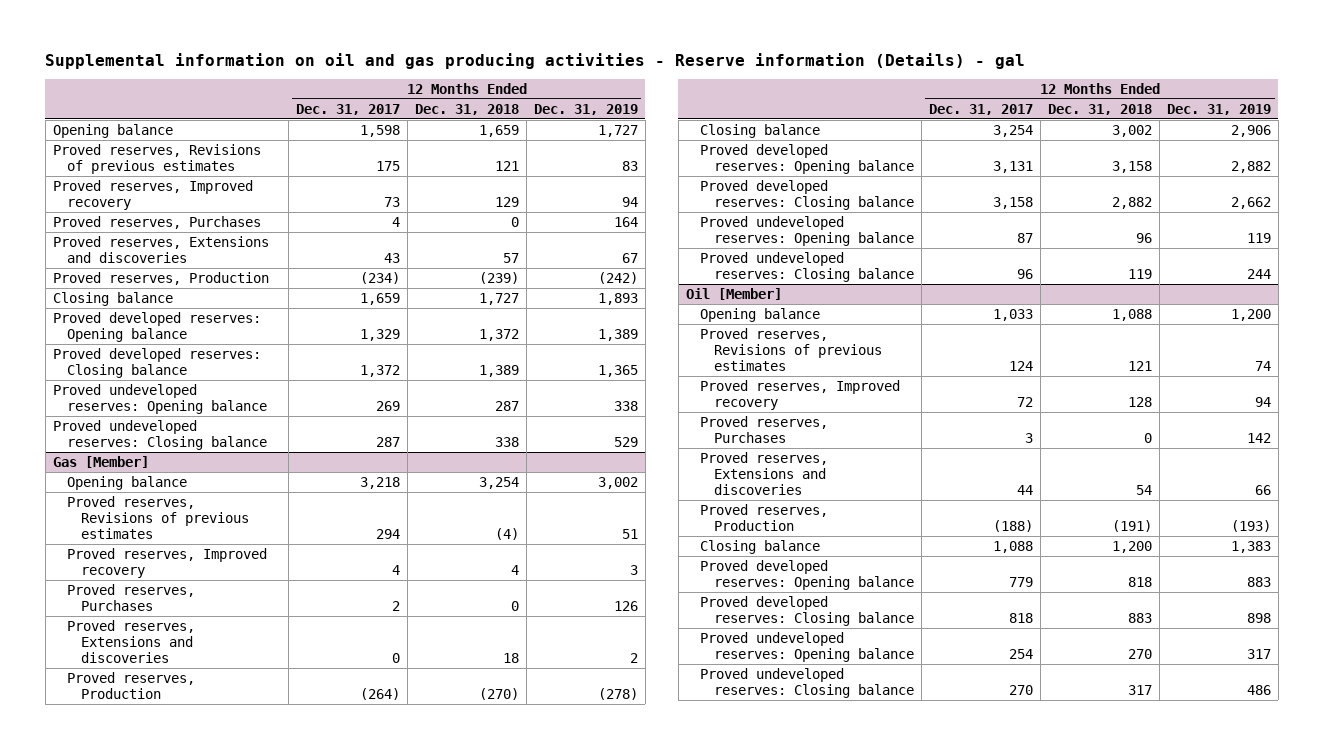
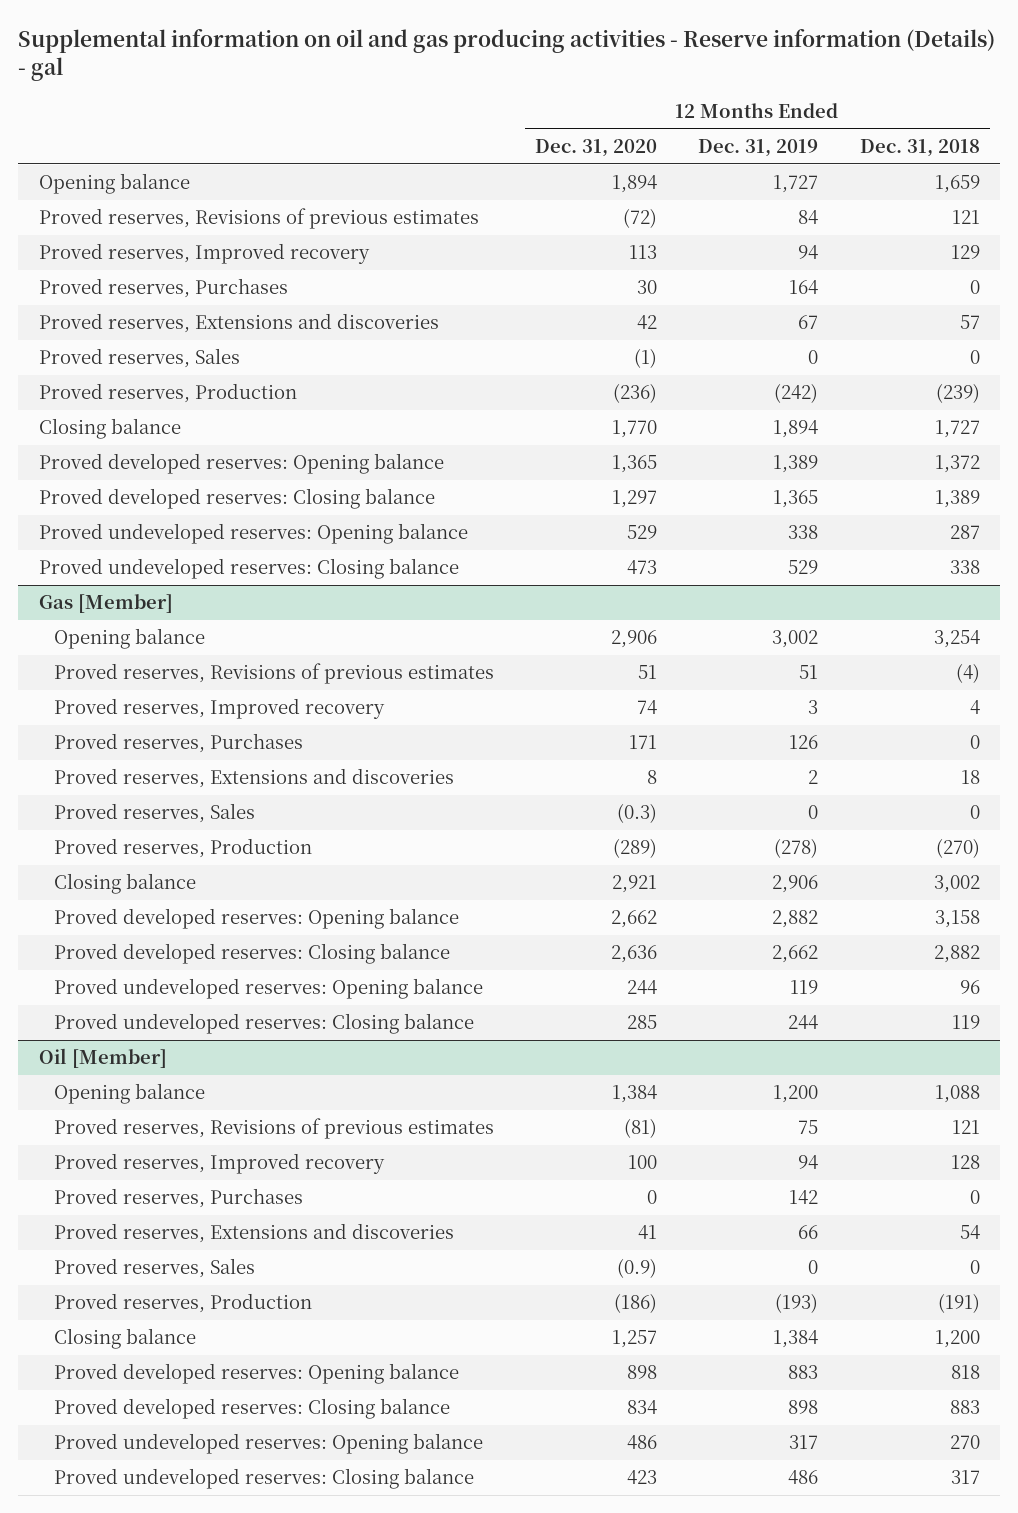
- | 12 Months Ended Dec. 31, 2017 | 12 Months Ended Dec. 31, 2018 | 12 Months Ended Dec. 31, 2019
+ | 12 Months Ended Dec. 31, 2020 | 12 Months Ended Dec. 31, 2019 | 12 Months Ended Dec. 31, 2018
- Proved reserves, Revisions of previous estimates | 175 | 121 | 83
+ Proved reserves, Revisions of previous estimates | (72) | 84 | 121
+ Proved reserves, Sales | (1) | 0 | 0
- Closing balance | 1,659 | 1,727 | 1,893
+ Closing balance | 1,770 | 1,894 | 1,727
@ Gas [Member]
+ Proved reserves, Sales | (0.3) | 0 | 0
@ Oil [Member]
- Proved reserves, Revisions of previous estimates | 124 | 121 | 74
+ Proved reserves, Revisions of previous estimates | (81) | 75 | 121
+ Proved reserves, Sales | (0.9) | 0 | 0
- Closing balance | 1,088 | 1,200 | 1,383
+ Closing balance | 1,257 | 1,384 | 1,200

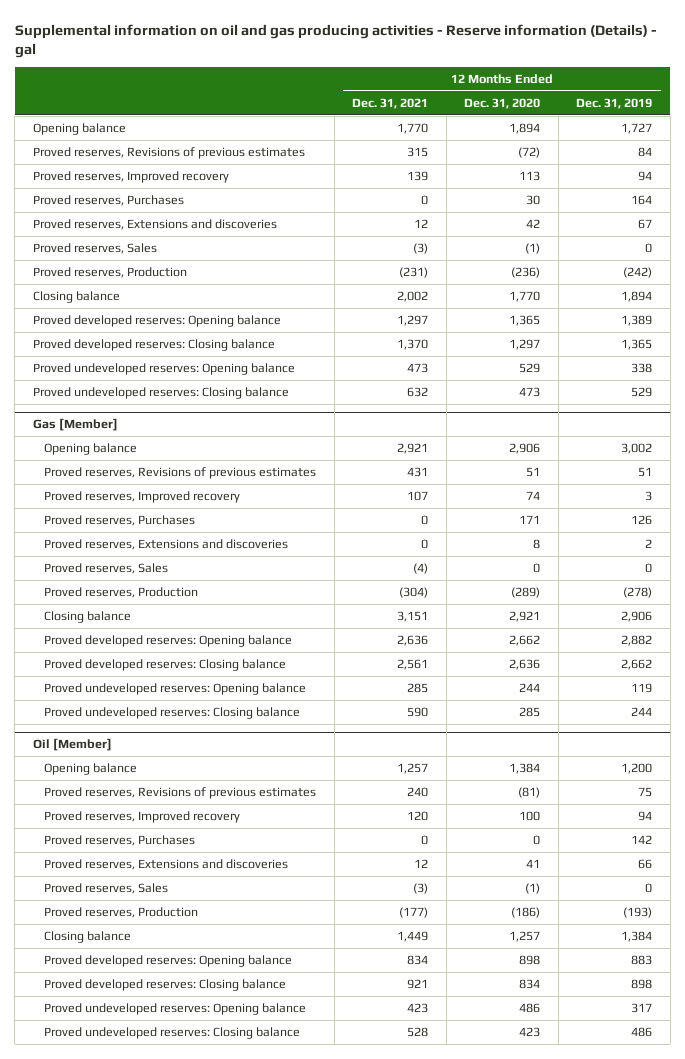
- | 12 Months Ended Dec. 31, 2020 | 12 Months Ended Dec. 31, 2019 | 12 Months Ended Dec. 31, 2018
+ | 12 Months Ended Dec. 31, 2021 | 12 Months Ended Dec. 31, 2020 | 12 Months Ended Dec. 31, 2019
@ Gas [Member]
- Proved reserves, Sales | (0.3) | 0 | 0
+ Proved reserves, Sales | (4) | 0 | 0
@ Oil [Member]
- Proved reserves, Sales | (0.9) | 0 | 0
+ Proved reserves, Sales | (3) | (1) | 0

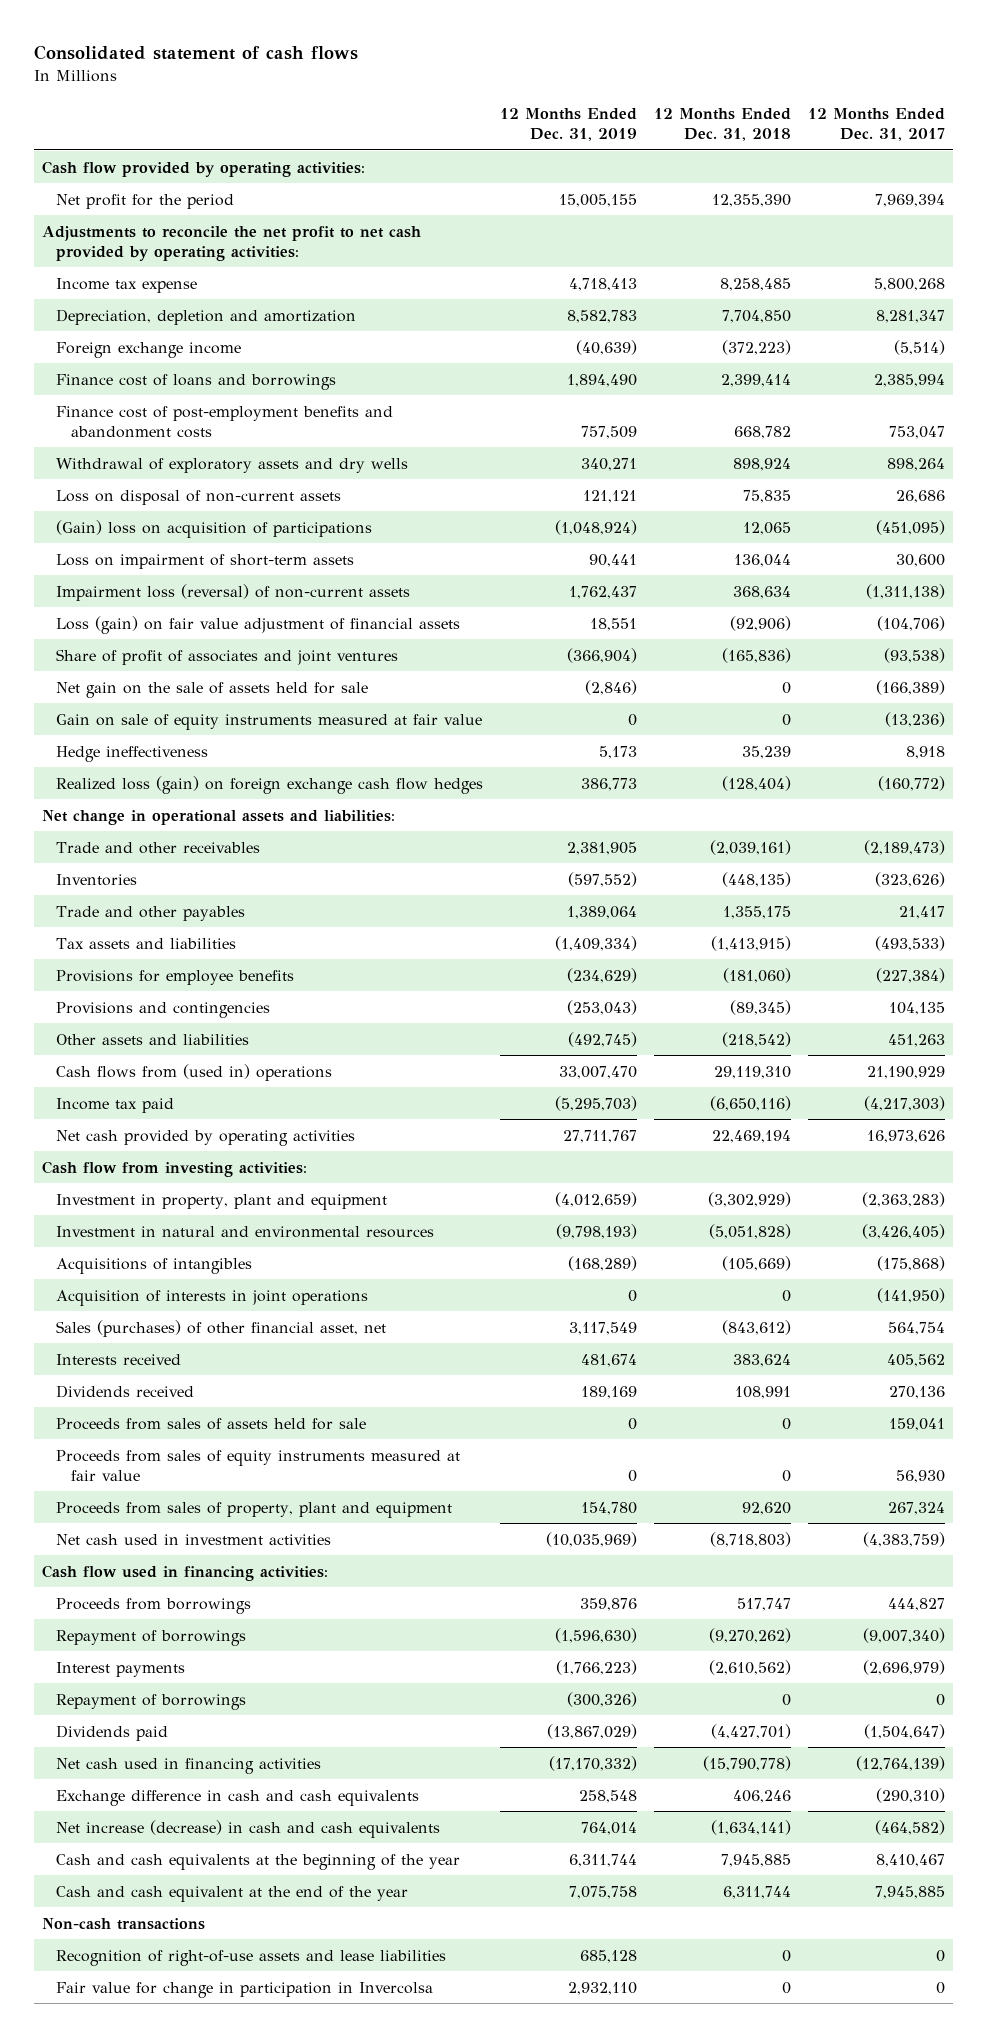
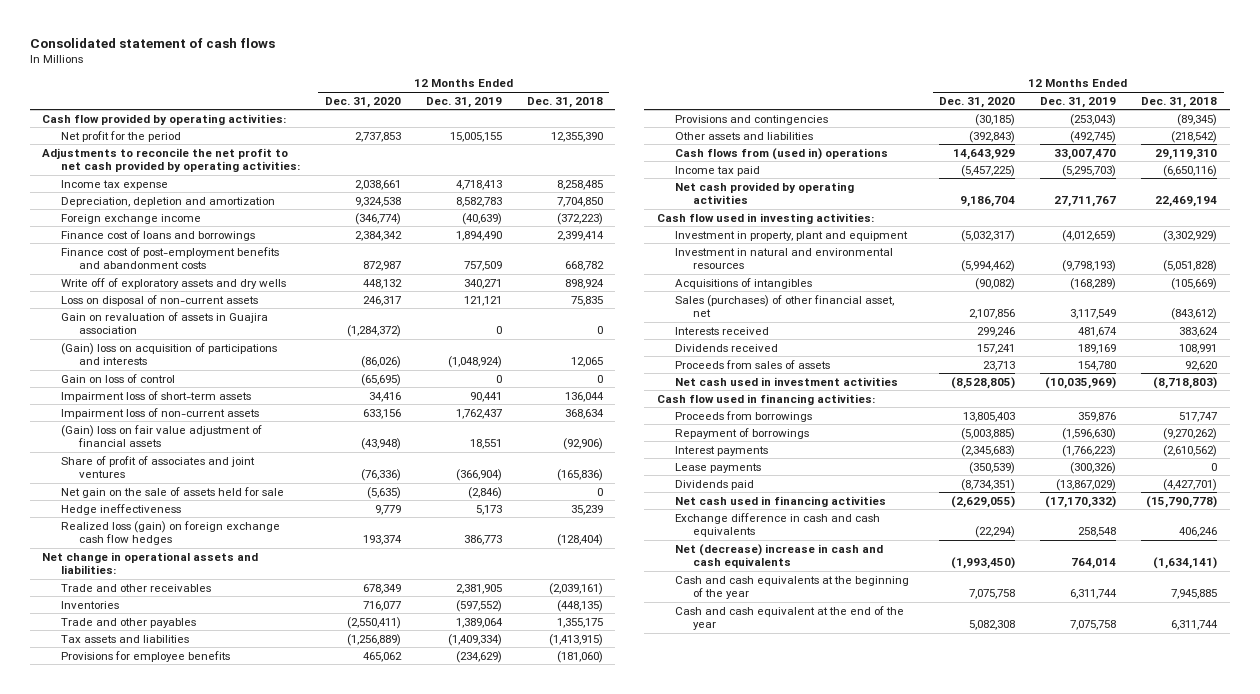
- | 12 Months Ended Dec. 31, 2019 | 12 Months Ended Dec. 31, 2018 | 12 Months Ended Dec. 31, 2017
+ | 12 Months Ended Dec. 31, 2020 | 12 Months Ended Dec. 31, 2019 | 12 Months Ended Dec. 31, 2018
- Withdrawal of exploratory assets and dry wells | 340,271 | 898,924 | 898,264
+ Write off of exploratory assets and dry wells | 448,132 | 340,271 | 898,924
- (Gain) loss on acquisition of participations | (1,048,924) | 12,065 | (451,095)
- Loss on impairment of short-term assets | 90,441 | 136,044 | 30,600
- Impairment loss (reversal) of non-current assets | 1,762,437 | 368,634 | (1,311,138)
- Loss (gain) on fair value adjustment of financial assets | 18,551 | (92,906) | (104,706)
+ Gain on revaluation of assets in Guajira association | (1,284,372) | 0 | 0
+ (Gain) loss on acquisition of participations and interests | (86,026) | (1,048,924) | 12,065
+ Gain on loss of control | (65,695) | 0 | 0
+ Impairment loss of short-term assets | 34,416 | 90,441 | 136,044
+ Impairment loss of non-current assets | 633,156 | 1,762,437 | 368,634
+ (Gain) loss on fair value adjustment of financial assets | (43,948) | 18,551 | (92,906)
- Gain on sale of equity instruments measured at fair value | 0 | 0 | (13,236)
- Cash flow from investing activities:
+ Cash flow used in investing activities:
- Acquisition of interests in joint operations | 0 | 0 | (141,950)
- Proceeds from sales of assets held for sale | 0 | 0 | 159,041
- Proceeds from sales of equity instruments measured at fair value | 0 | 0 | 56,930
- Proceeds from sales of property, plant and equipment | 154,780 | 92,620 | 267,324
+ Proceeds from sales of assets | 23,713 | 154,780 | 92,620
- Repayment of borrowings | (300,326) | 0 | 0
+ Lease payments | (350,539) | (300,326) | 0
- Net increase (decrease) in cash and cash equivalents | 764,014 | (1,634,141) | (464,582)
+ Net (decrease) increase in cash and cash equivalents | (1,993,450) | 764,014 | (1,634,141)
- Non-cash transactions
- Recognition of right-of-use assets and lease liabilities | 685,128 | 0 | 0
- Fair value for change in participation in Invercolsa | 2,932,110 | 0 | 0

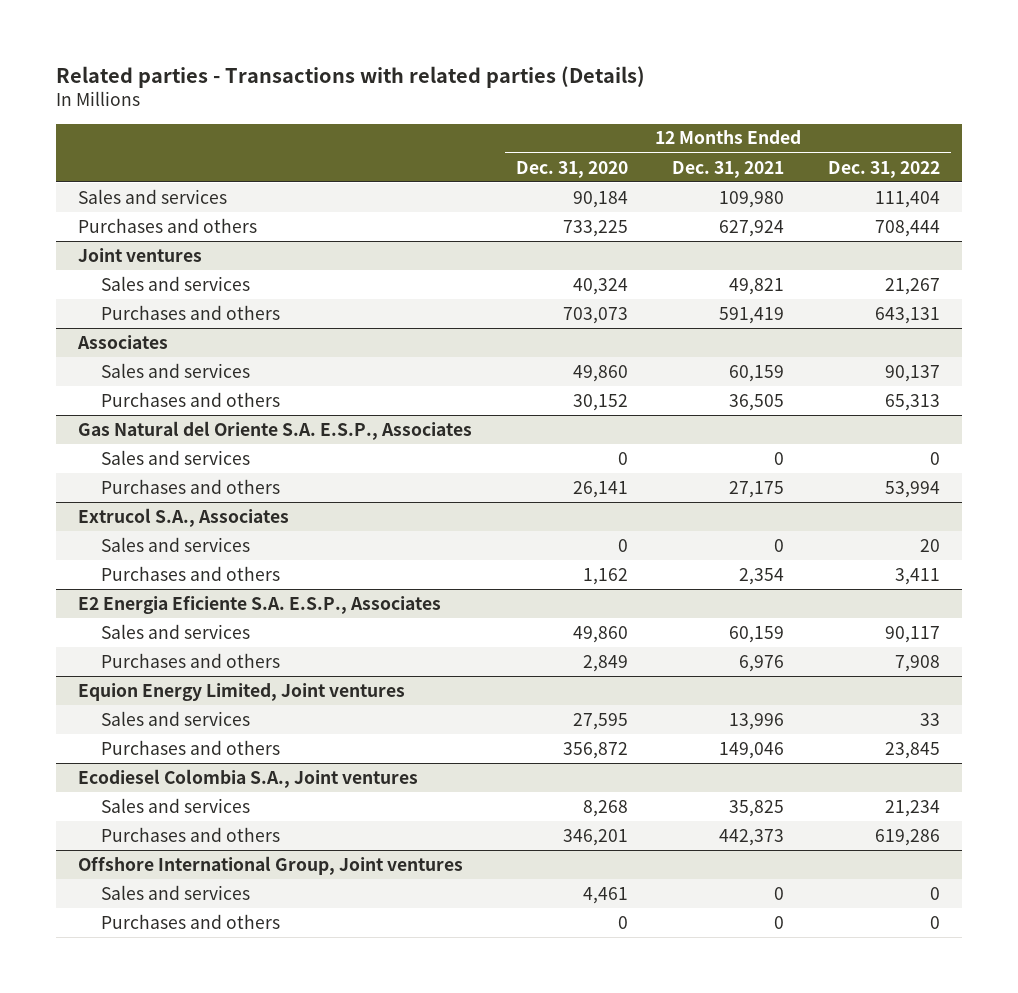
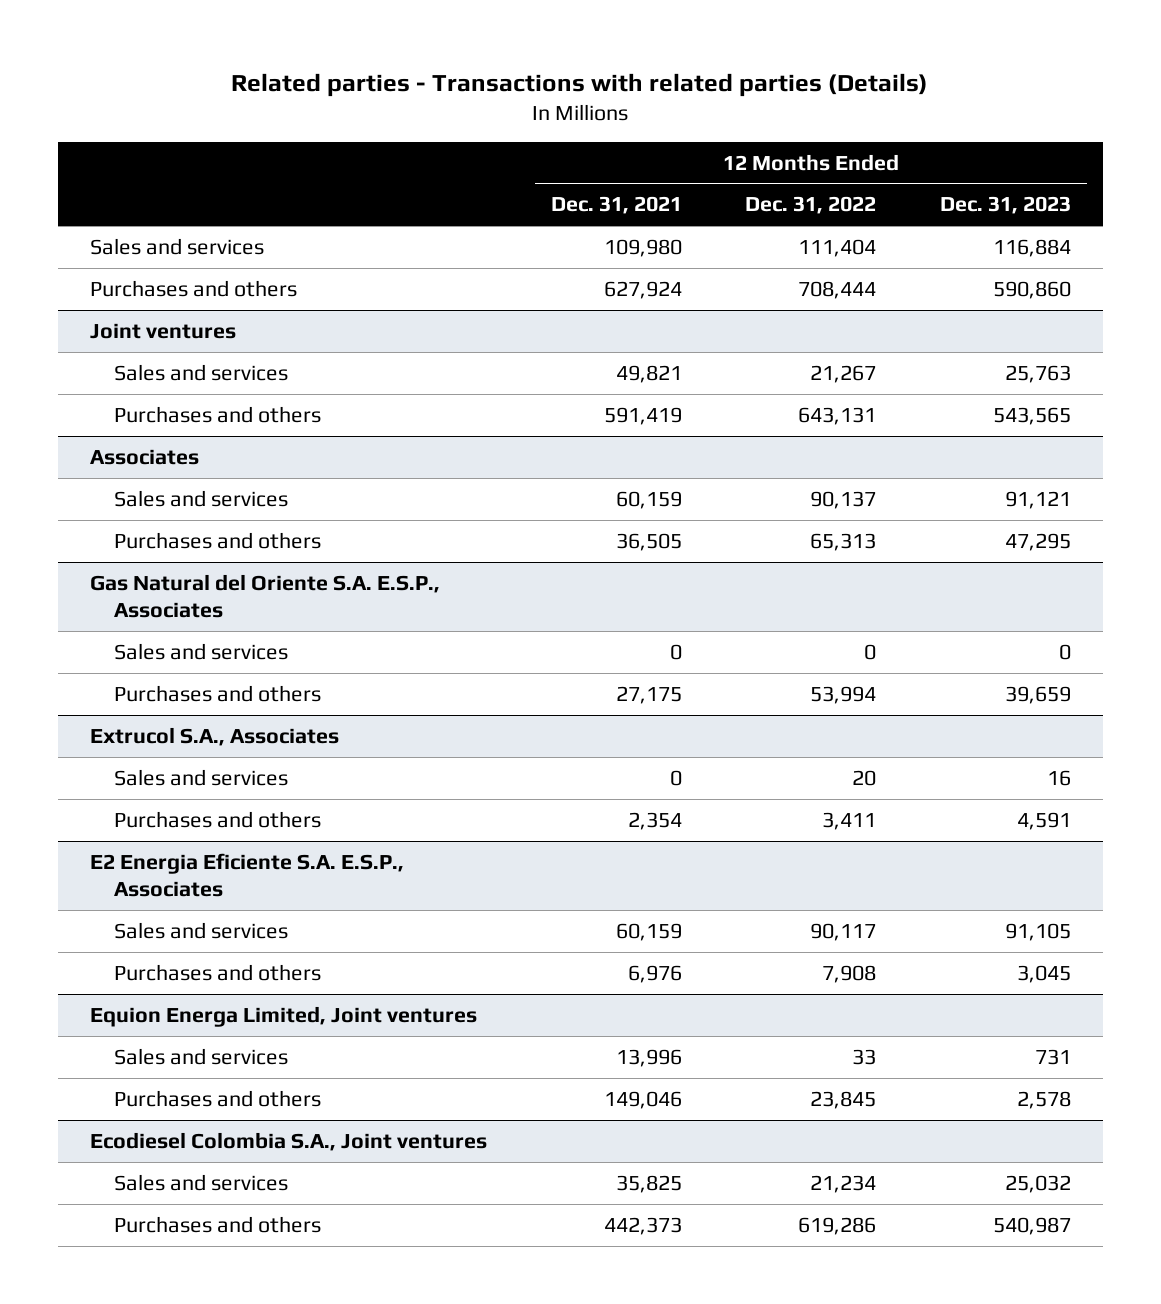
- | 12 Months Ended Dec. 31, 2020 | 12 Months Ended Dec. 31, 2021 | 12 Months Ended Dec. 31, 2022
+ | 12 Months Ended Dec. 31, 2021 | 12 Months Ended Dec. 31, 2022 | 12 Months Ended Dec. 31, 2023
- Equion Energy Limited, Joint ventures
+ Equion Energa Limited, Joint ventures
- Offshore International Group, Joint ventures
- Sales and services | 4,461 | 0 | 0
- Purchases and others | 0 | 0 | 0

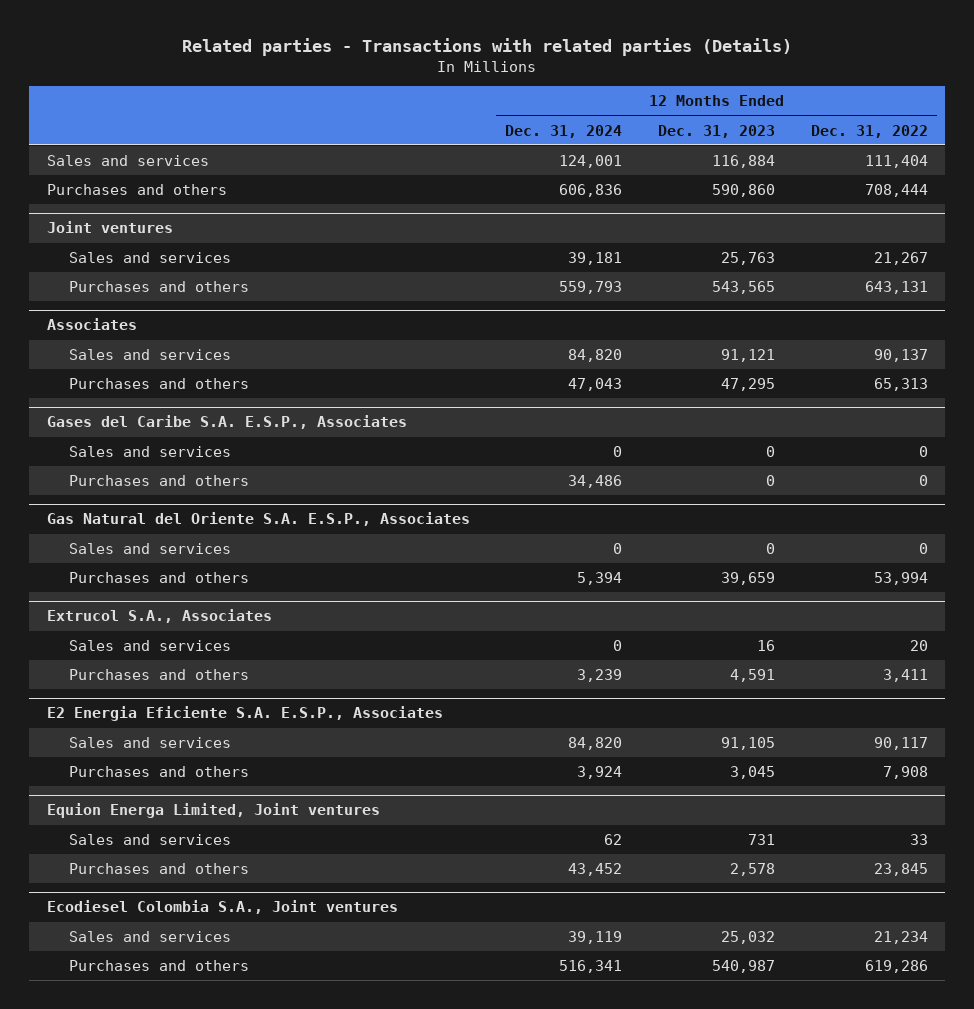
- | 12 Months Ended Dec. 31, 2021 | 12 Months Ended Dec. 31, 2022 | 12 Months Ended Dec. 31, 2023
+ | 12 Months Ended Dec. 31, 2024 | 12 Months Ended Dec. 31, 2023 | 12 Months Ended Dec. 31, 2022
+ Gases del Caribe S.A. E.S.P., Associates
+ Sales and services | 0 | 0 | 0
+ Purchases and others | 34,486 | 0 | 0

